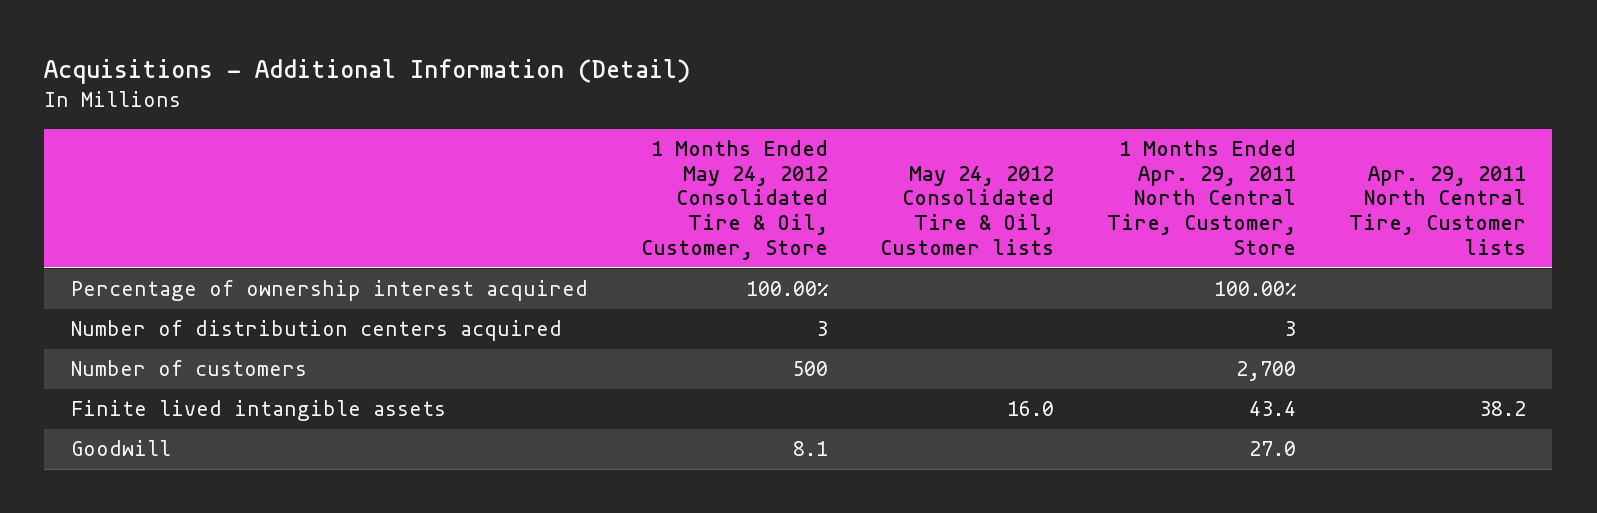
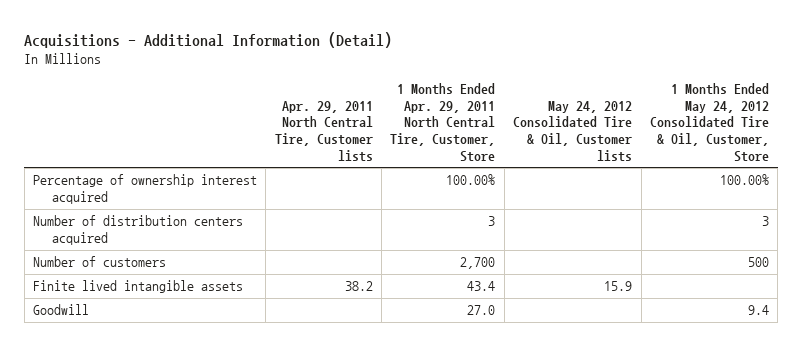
- | 1 Months Ended May 24, 2012 Consolidated Tire & Oil, Customer, Store | May 24, 2012 Consolidated Tire & Oil, Customer lists | 1 Months Ended Apr. 29, 2011 North Central Tire, Customer, Store | Apr. 29, 2011 North Central Tire, Customer lists
+ | Apr. 29, 2011 North Central Tire, Customer lists | 1 Months Ended Apr. 29, 2011 North Central Tire, Customer, Store | May 24, 2012 Consolidated Tire & Oil, Customer lists | 1 Months Ended May 24, 2012 Consolidated Tire & Oil, Customer, Store
- Finite lived intangible assets | | 16.0 | 43.4 | 38.2
- Goodwill | 8.1 | | 27.0 |
+ Finite lived intangible assets | 38.2 | 43.4 | 15.9 |
+ Goodwill | | 27.0 | | 9.4

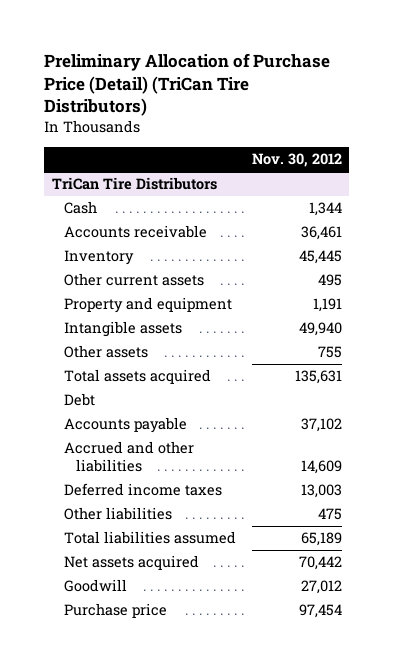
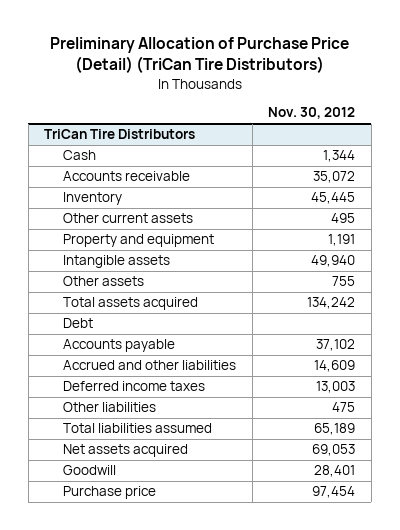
@ TriCan Tire Distributors
- Accounts receivable | 36,461
+ Accounts receivable | 35,072
- Total assets acquired | 135,631
+ Total assets acquired | 134,242
- Net assets acquired | 70,442
- Goodwill | 27,012
+ Net assets acquired | 69,053
+ Goodwill | 28,401

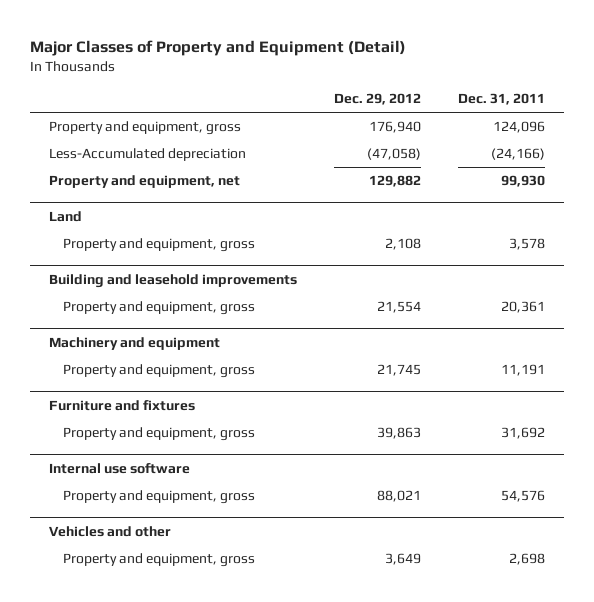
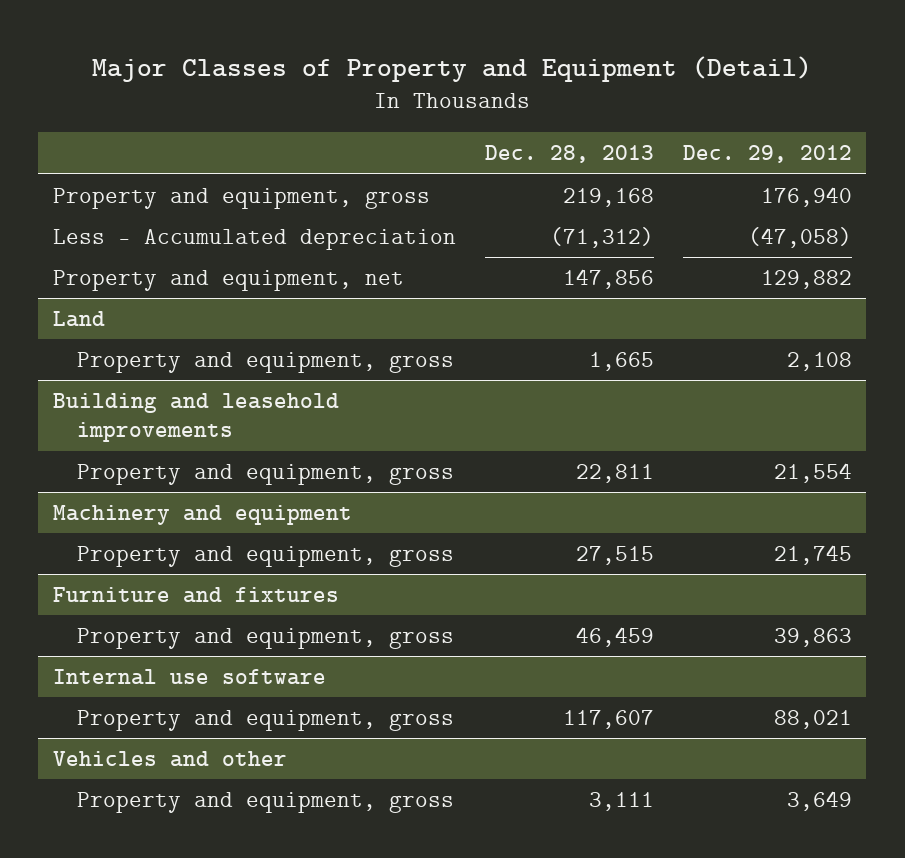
- | Dec. 29, 2012 | Dec. 31, 2011
+ | Dec. 28, 2013 | Dec. 29, 2012
- Less-Accumulated depreciation | (47,058) | (24,166)
+ Less - Accumulated depreciation | (71,312) | (47,058)

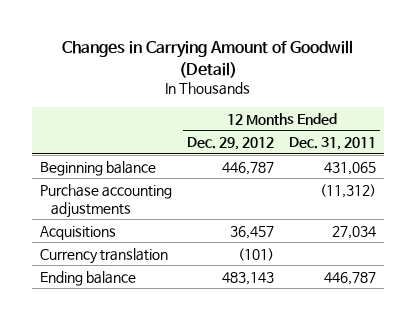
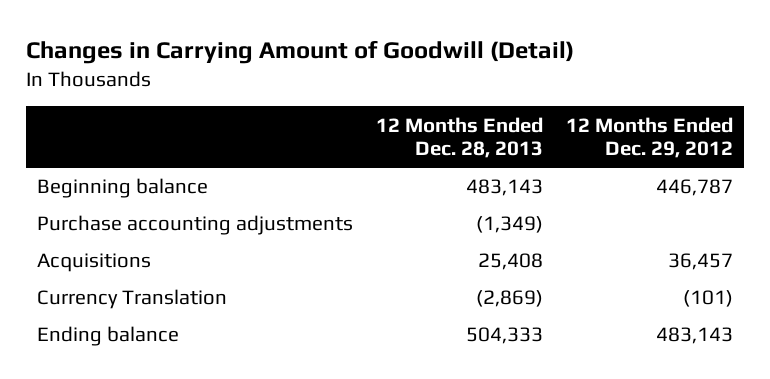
- | 12 Months Ended Dec. 29, 2012 | 12 Months Ended Dec. 31, 2011
+ | 12 Months Ended Dec. 28, 2013 | 12 Months Ended Dec. 29, 2012
- Currency translation | (101) |
+ Currency Translation | (2,869) | (101)

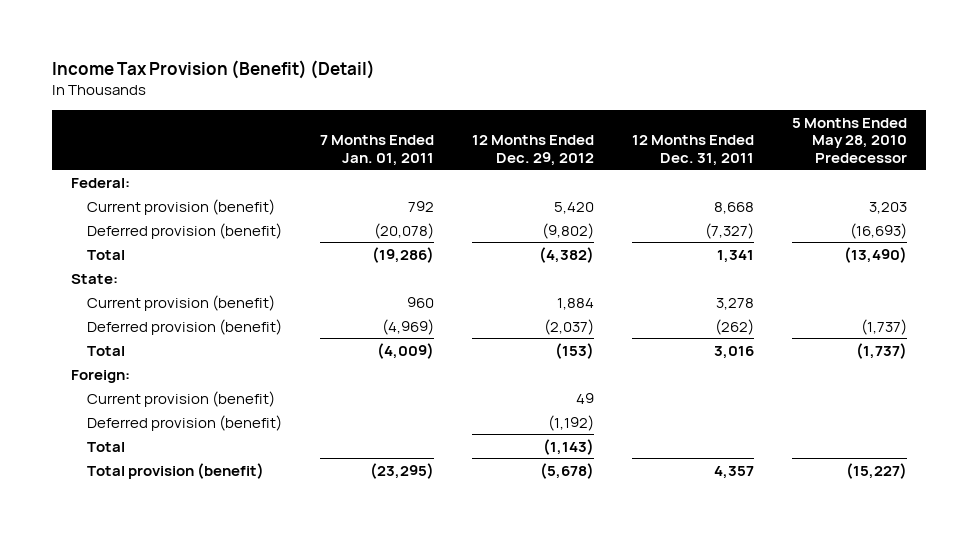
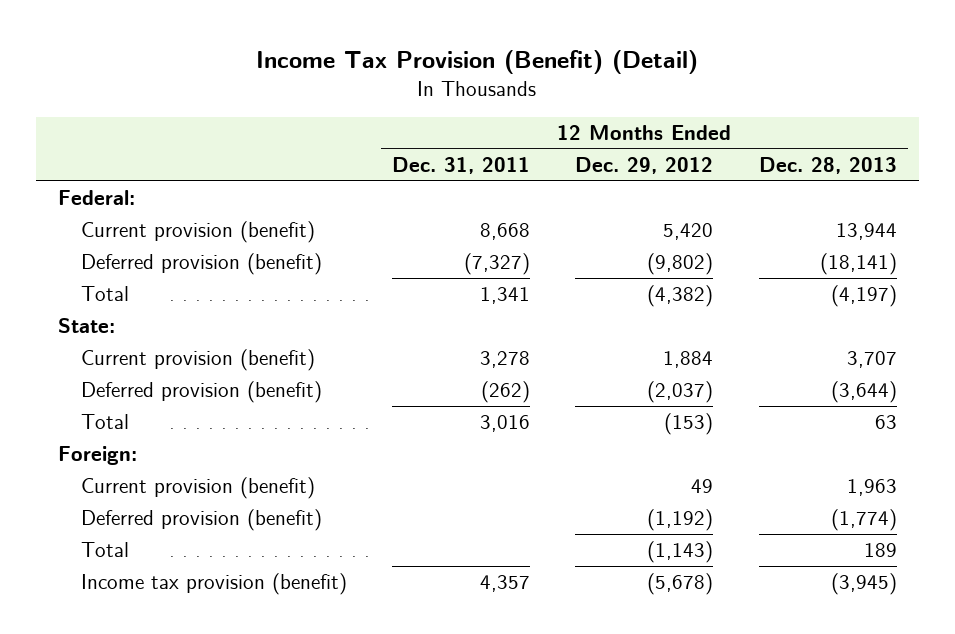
- | 7 Months Ended Jan. 01, 2011 | 12 Months Ended Dec. 29, 2012 | 12 Months Ended Dec. 31, 2011 | 5 Months Ended May 28, 2010 Predecessor
+ | 12 Months Ended Dec. 31, 2011 | 12 Months Ended Dec. 29, 2012 | 12 Months Ended Dec. 28, 2013
- Total provision (benefit) | (23,295) | (5,678) | 4,357 | (15,227)
+ Income tax provision (benefit) | 4,357 | (5,678) | (3,945)

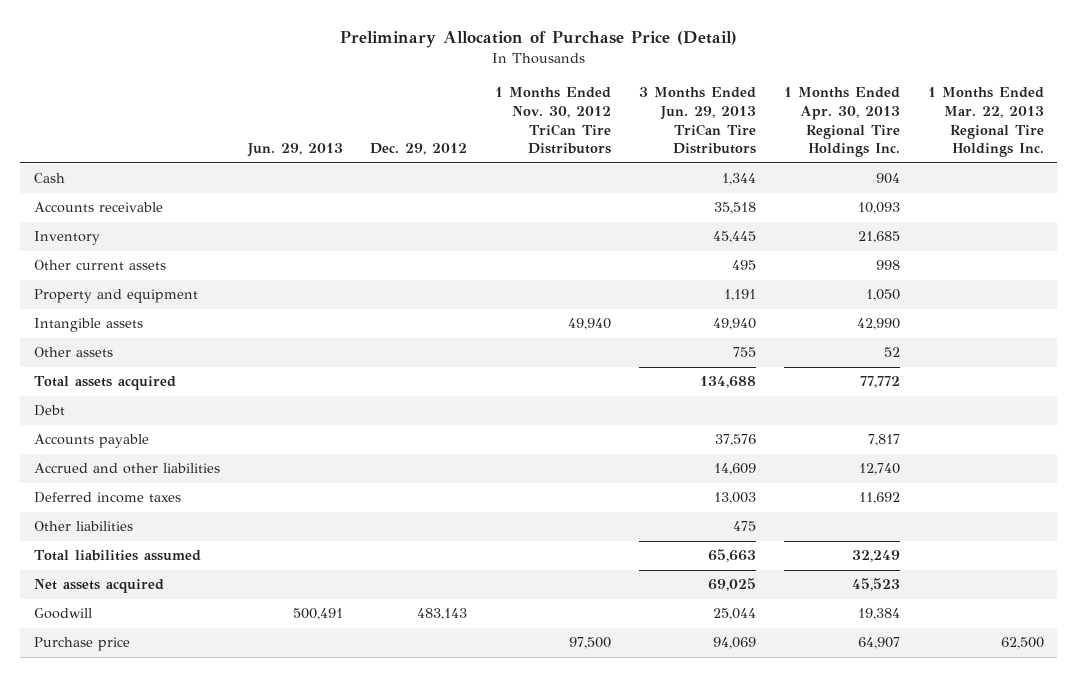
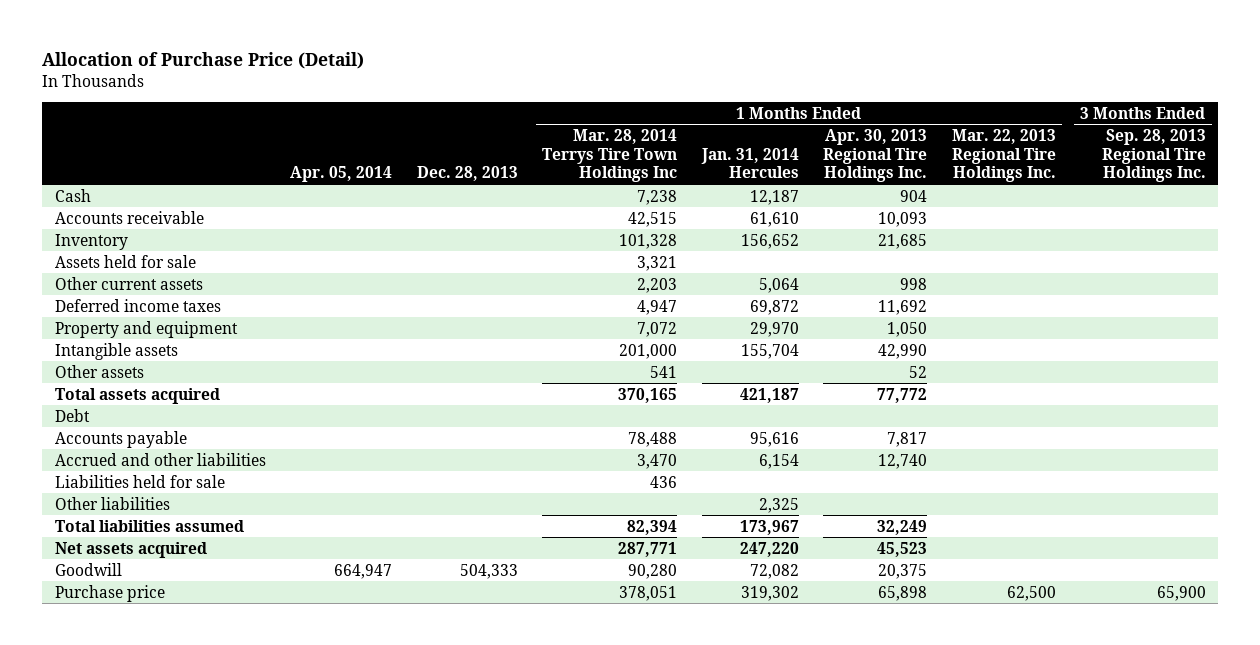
- Preliminary Allocation of Purchase Price (Detail)
+ Allocation of Purchase Price (Detail)
- | Jun. 29, 2013 | Dec. 29, 2012 | 1 Months Ended Nov. 30, 2012 TriCan Tire Distributors | 3 Months Ended Jun. 29, 2013 TriCan Tire Distributors | 1 Months Ended Apr. 30, 2013 Regional Tire Holdings Inc. | 1 Months Ended Mar. 22, 2013 Regional Tire Holdings Inc.
+ | Apr. 05, 2014 | Dec. 28, 2013 | 1 Months Ended Mar. 28, 2014 Terrys Tire Town Holdings Inc | 1 Months Ended Jan. 31, 2014 Hercules | 1 Months Ended Apr. 30, 2013 Regional Tire Holdings Inc. | 1 Months Ended Mar. 22, 2013 Regional Tire Holdings Inc. | 3 Months Ended Sep. 28, 2013 Regional Tire Holdings Inc.
+ Assets held for sale | | | 3,321 | | | |
moved up: Deferred income taxes | | | 4,947 | 69,872 | 11,692 | |
+ Liabilities held for sale | | | 436 | | | |
- Goodwill | 500,491 | 483,143 | | 25,044 | 19,384 |
- Purchase price | | | 97,500 | 94,069 | 64,907 | 62,500
+ Goodwill | 664,947 | 504,333 | 90,280 | 72,082 | 20,375 | |
+ Purchase price | | | 378,051 | 319,302 | 65,898 | 62,500 | 65,900

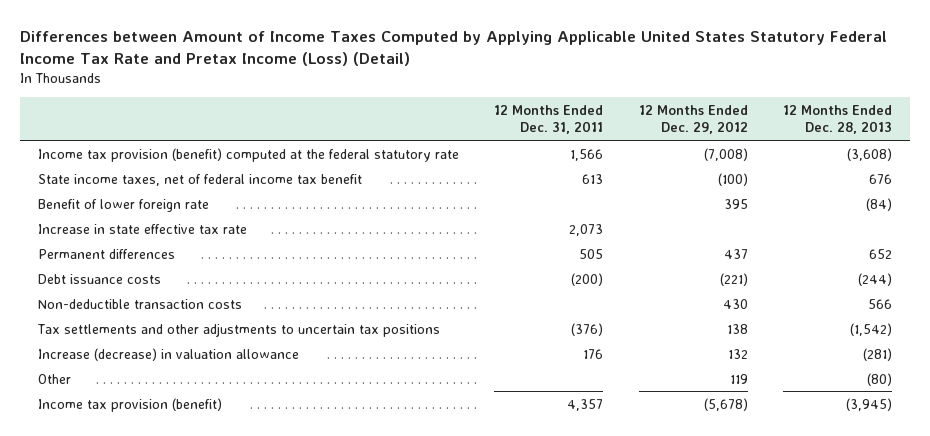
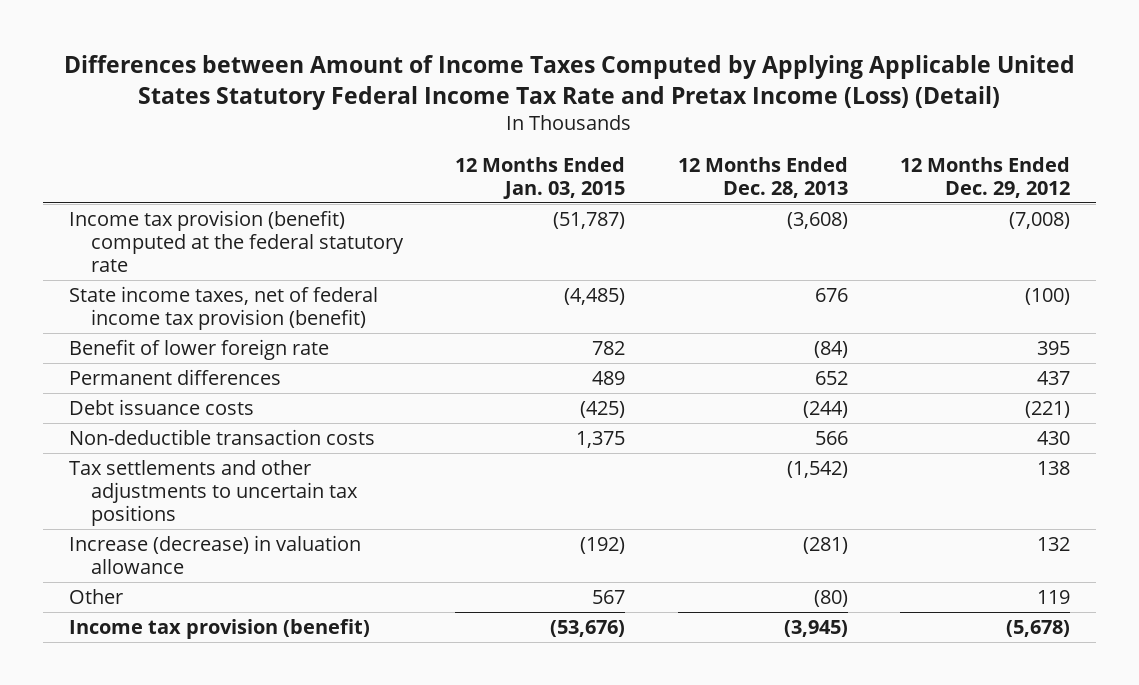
- | 12 Months Ended Dec. 31, 2011 | 12 Months Ended Dec. 29, 2012 | 12 Months Ended Dec. 28, 2013
+ | 12 Months Ended Jan. 03, 2015 | 12 Months Ended Dec. 28, 2013 | 12 Months Ended Dec. 29, 2012
- State income taxes, net of federal income tax benefit | 613 | (100) | 676
+ State income taxes, net of federal income tax provision (benefit) | (4,485) | 676 | (100)
- Increase in state effective tax rate | 2,073 | |

